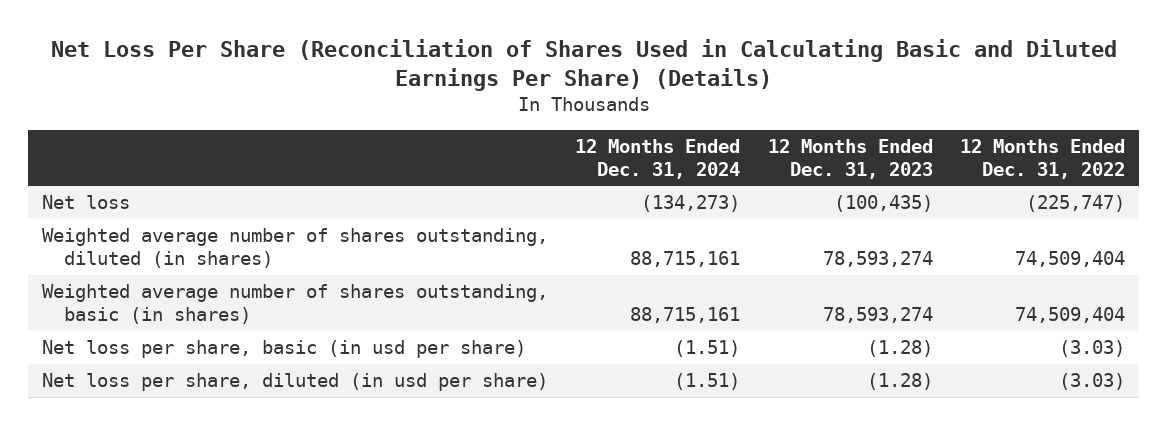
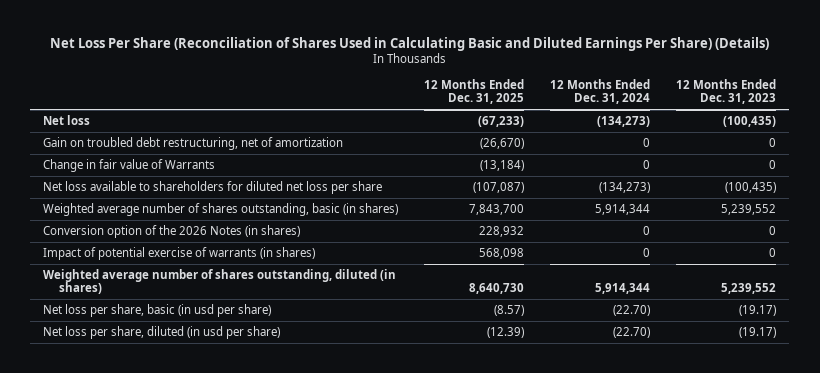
- | 12 Months Ended Dec. 31, 2024 | 12 Months Ended Dec. 31, 2023 | 12 Months Ended Dec. 31, 2022
+ | 12 Months Ended Dec. 31, 2025 | 12 Months Ended Dec. 31, 2024 | 12 Months Ended Dec. 31, 2023
- Weighted average number of shares outstanding, diluted (in shares) | 88,715,161 | 78,593,274 | 74,509,404
- Weighted average number of shares outstanding, basic (in shares) | 88,715,161 | 78,593,274 | 74,509,404
- Net loss per share, basic (in usd per share) | (1.51) | (1.28) | (3.03)
- Net loss per share, diluted (in usd per share) | (1.51) | (1.28) | (3.03)
+ Gain on troubled debt restructuring, net of amortization | (26,670) | 0 | 0
+ Change in fair value of Warrants | (13,184) | 0 | 0
+ Net loss available to shareholders for diluted net loss per share | (107,087) | (134,273) | (100,435)
+ Weighted average number of shares outstanding, basic (in shares) | 7,843,700 | 5,914,344 | 5,239,552
+ Conversion option of the 2026 Notes (in shares) | 228,932 | 0 | 0
+ Impact of potential exercise of warrants (in shares) | 568,098 | 0 | 0
+ Weighted average number of shares outstanding, diluted (in shares) | 8,640,730 | 5,914,344 | 5,239,552
+ Net loss per share, basic (in usd per share) | (8.57) | (22.70) | (19.17)
+ Net loss per share, diluted (in usd per share) | (12.39) | (22.70) | (19.17)

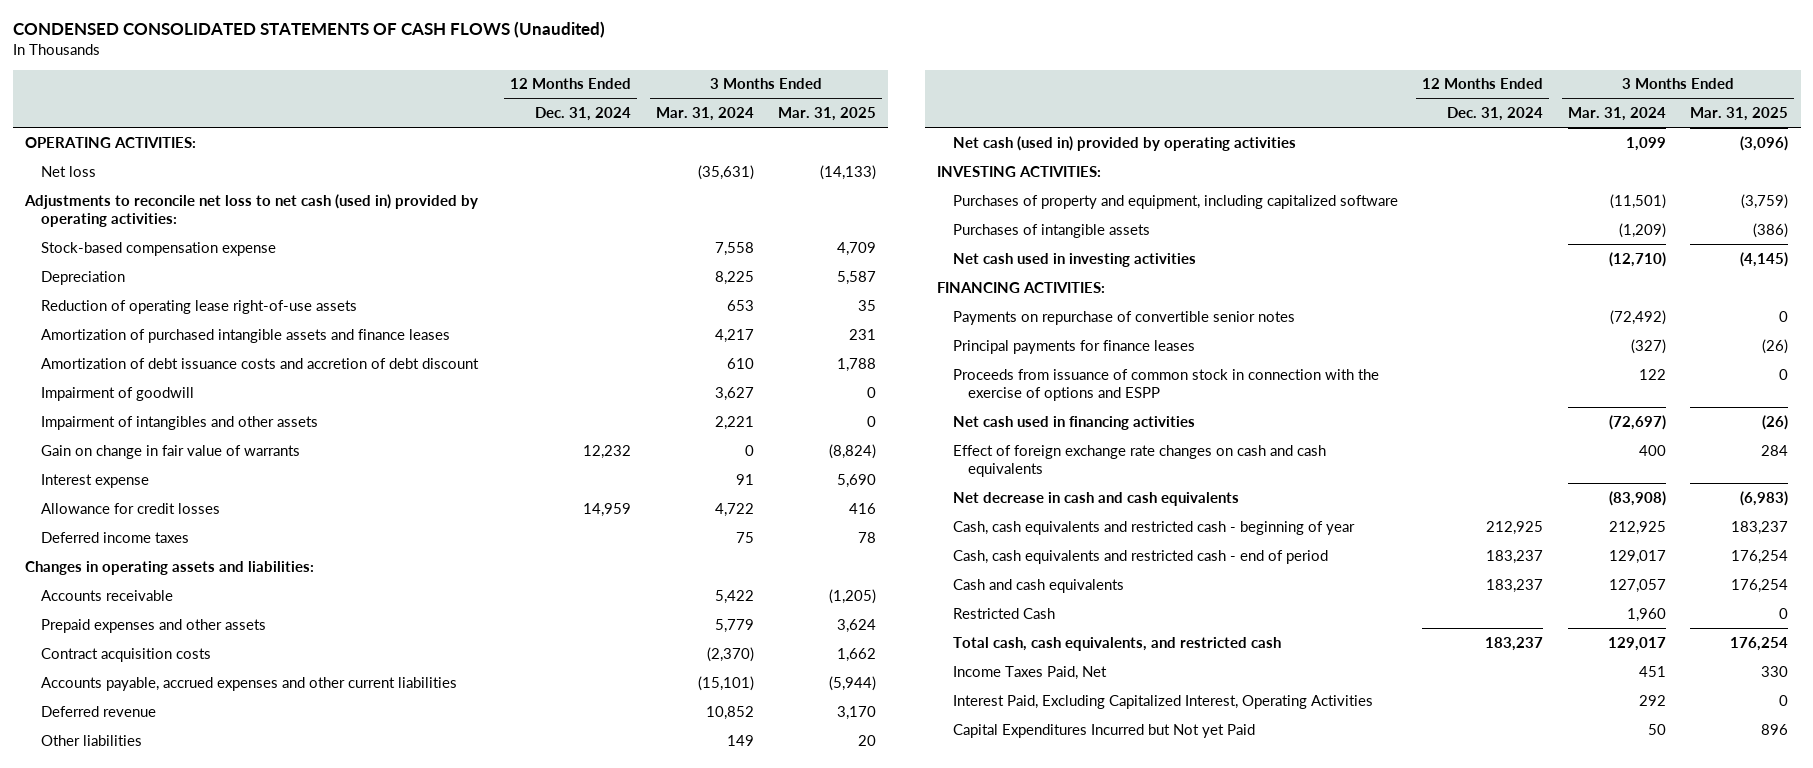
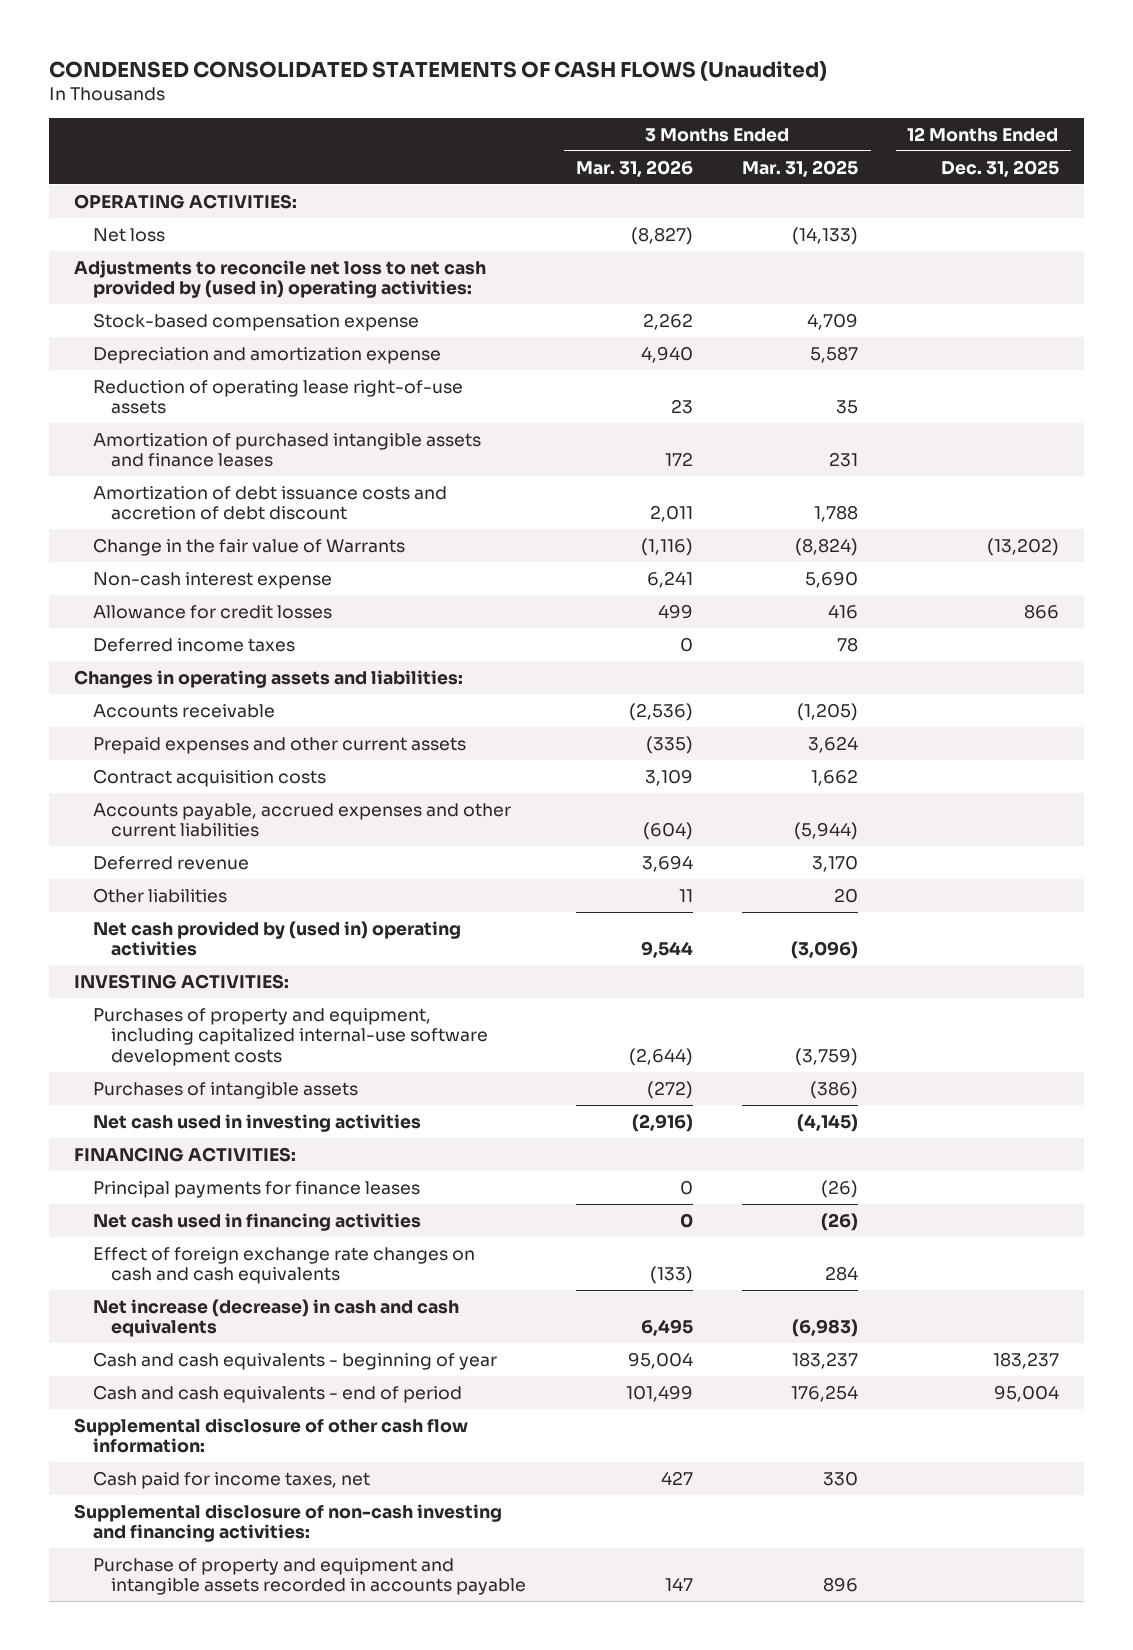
- | 12 Months Ended Dec. 31, 2024 | 3 Months Ended Mar. 31, 2024 | 3 Months Ended Mar. 31, 2025
+ | 3 Months Ended Mar. 31, 2026 | 3 Months Ended Mar. 31, 2025 | 12 Months Ended Dec. 31, 2025
- Adjustments to reconcile net loss to net cash (used in) provided by operating activities:
+ Adjustments to reconcile net loss to net cash provided by (used in) operating activities:
- Depreciation | | 8,225 | 5,587
+ Depreciation and amortization expense | 4,940 | 5,587 |
- Impairment of goodwill | | 3,627 | 0
- Impairment of intangibles and other assets | | 2,221 | 0
- Gain on change in fair value of warrants | 12,232 | 0 | (8,824)
- Interest expense | | 91 | 5,690
+ Change in the fair value of Warrants | (1,116) | (8,824) | (13,202)
+ Non-cash interest expense | 6,241 | 5,690 |
- Prepaid expenses and other assets | | 5,779 | 3,624
+ Prepaid expenses and other current assets | (335) | 3,624 |
- Net cash (used in) provided by operating activities | | 1,099 | (3,096)
+ Net cash provided by (used in) operating activities | 9,544 | (3,096) |
- Purchases of property and equipment, including capitalized software | | (11,501) | (3,759)
+ Purchases of property and equipment, including capitalized internal-use software development costs | (2,644) | (3,759) |
- Payments on repurchase of convertible senior notes | | (72,492) | 0
- Proceeds from issuance of common stock in connection with the exercise of options and ESPP | | 122 | 0
- Net decrease in cash and cash equivalents | | (83,908) | (6,983)
- Cash, cash equivalents and restricted cash - beginning of year | 212,925 | 212,925 | 183,237
- Cash, cash equivalents and restricted cash - end of period | 183,237 | 129,017 | 176,254
- Cash and cash equivalents | 183,237 | 127,057 | 176,254
- Restricted Cash | | 1,960 | 0
- Total cash, cash equivalents, and restricted cash | 183,237 | 129,017 | 176,254
- Income Taxes Paid, Net | | 451 | 330
- Interest Paid, Excluding Capitalized Interest, Operating Activities | | 292 | 0
- Capital Expenditures Incurred but Not yet Paid | | 50 | 896
+ Net increase (decrease) in cash and cash equivalents | 6,495 | (6,983) |
+ Cash and cash equivalents - beginning of year | 95,004 | 183,237 | 183,237
+ Cash and cash equivalents - end of period | 101,499 | 176,254 | 95,004
+ Supplemental disclosure of other cash flow information:
+ Cash paid for income taxes, net | 427 | 330 |
+ Supplemental disclosure of non-cash investing and financing activities:
+ Purchase of property and equipment and intangible assets recorded in accounts payable | 147 | 896 |

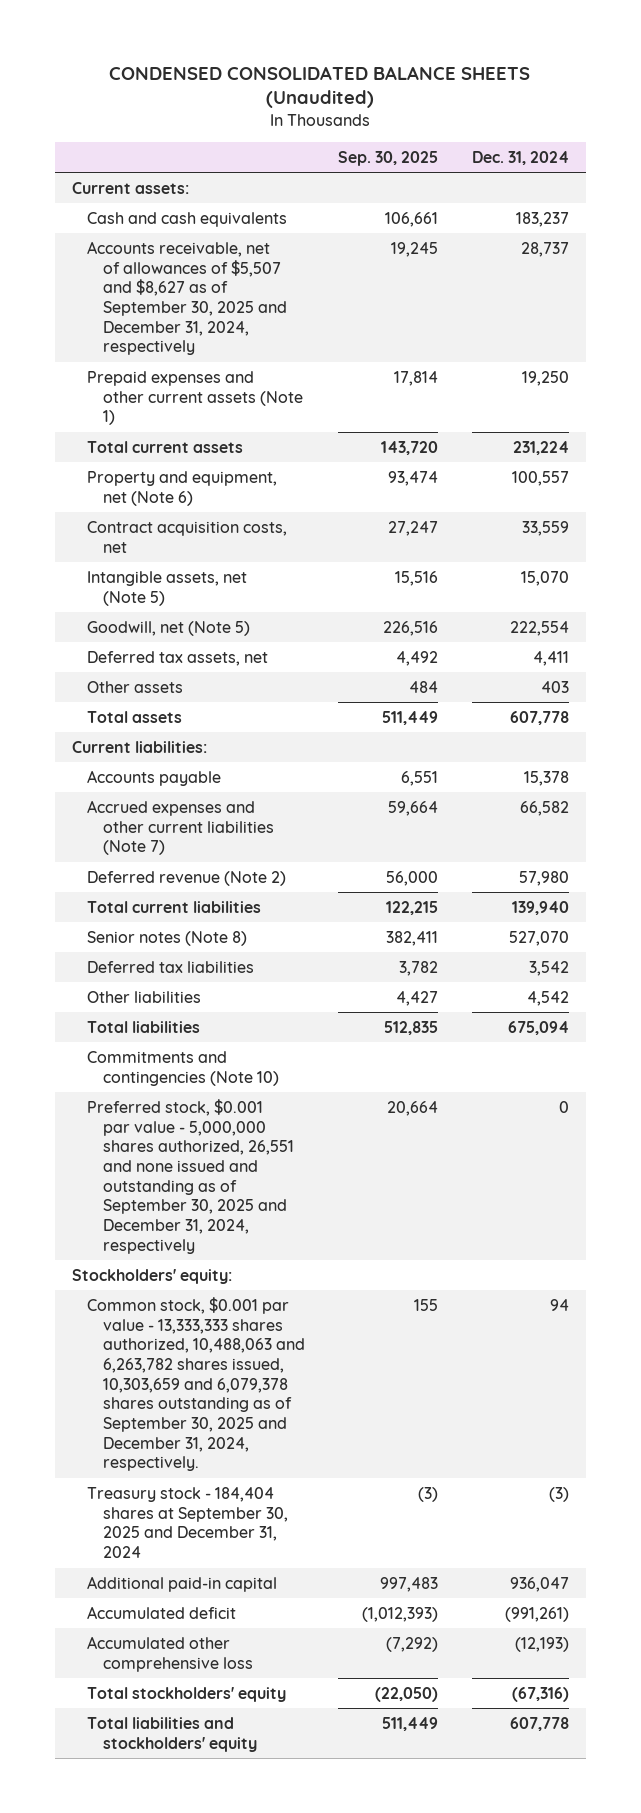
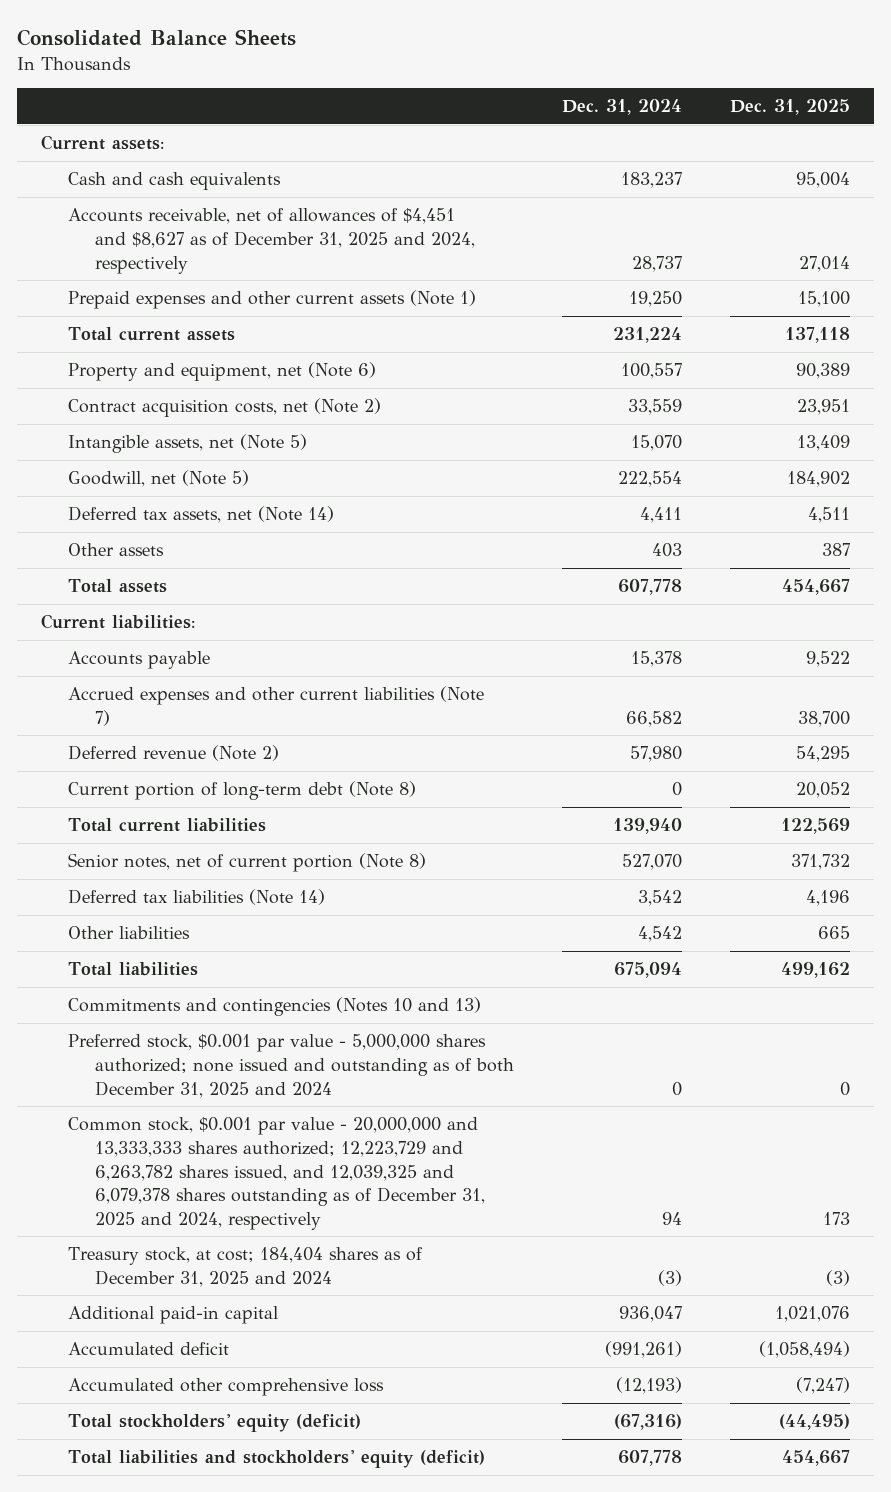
- CONDENSED CONSOLIDATED BALANCE SHEETS (Unaudited)
+ Consolidated Balance Sheets
- | Sep. 30, 2025 | Dec. 31, 2024
+ | Dec. 31, 2024 | Dec. 31, 2025
- Accounts receivable, net of allowances of $5,507 and $8,627 as of September 30, 2025 and December 31, 2024, respectively | 19,245 | 28,737
+ Accounts receivable, net of allowances of $4,451 and $8,627 as of December 31, 2025 and 2024, respectively | 28,737 | 27,014
- Contract acquisition costs, net | 27,247 | 33,559
+ Contract acquisition costs, net (Note 2) | 33,559 | 23,951
- Deferred tax assets, net | 4,492 | 4,411
+ Deferred tax assets, net (Note 14) | 4,411 | 4,511
+ Current portion of long-term debt (Note 8) | 0 | 20,052
- Senior notes (Note 8) | 382,411 | 527,070
- Deferred tax liabilities | 3,782 | 3,542
+ Senior notes, net of current portion (Note 8) | 527,070 | 371,732
+ Deferred tax liabilities (Note 14) | 3,542 | 4,196
- Commitments and contingencies (Note 10)
- Preferred stock, $0.001 par value - 5,000,000 shares authorized, 26,551 and none issued and outstanding as of September 30, 2025 and December 31, 2024, respectively | 20,664 | 0
- Stockholders' equity:
- Common stock, $0.001 par value - 13,333,333 shares authorized, 10,488,063 and 6,263,782 shares issued, 10,303,659 and 6,079,378 shares outstanding as of September 30, 2025 and December 31, 2024, respectively. | 155 | 94
- Treasury stock - 184,404 shares at September 30, 2025 and December 31, 2024 | (3) | (3)
+ Commitments and contingencies (Notes 10 and 13)
+ Preferred stock, $0.001 par value - 5,000,000 shares authorized; none issued and outstanding as of both December 31, 2025 and 2024 | 0 | 0
+ Common stock, $0.001 par value - 20,000,000 and 13,333,333 shares authorized; 12,223,729 and 6,263,782 shares issued, and 12,039,325 and 6,079,378 shares outstanding as of December 31, 2025 and 2024, respectively | 94 | 173
+ Treasury stock, at cost; 184,404 shares as of December 31, 2025 and 2024 | (3) | (3)
- Total stockholders' equity | (22,050) | (67,316)
- Total liabilities and stockholders' equity | 511,449 | 607,778
+ Total stockholders' equity (deficit) | (67,316) | (44,495)
+ Total liabilities and stockholders' equity (deficit) | 607,778 | 454,667

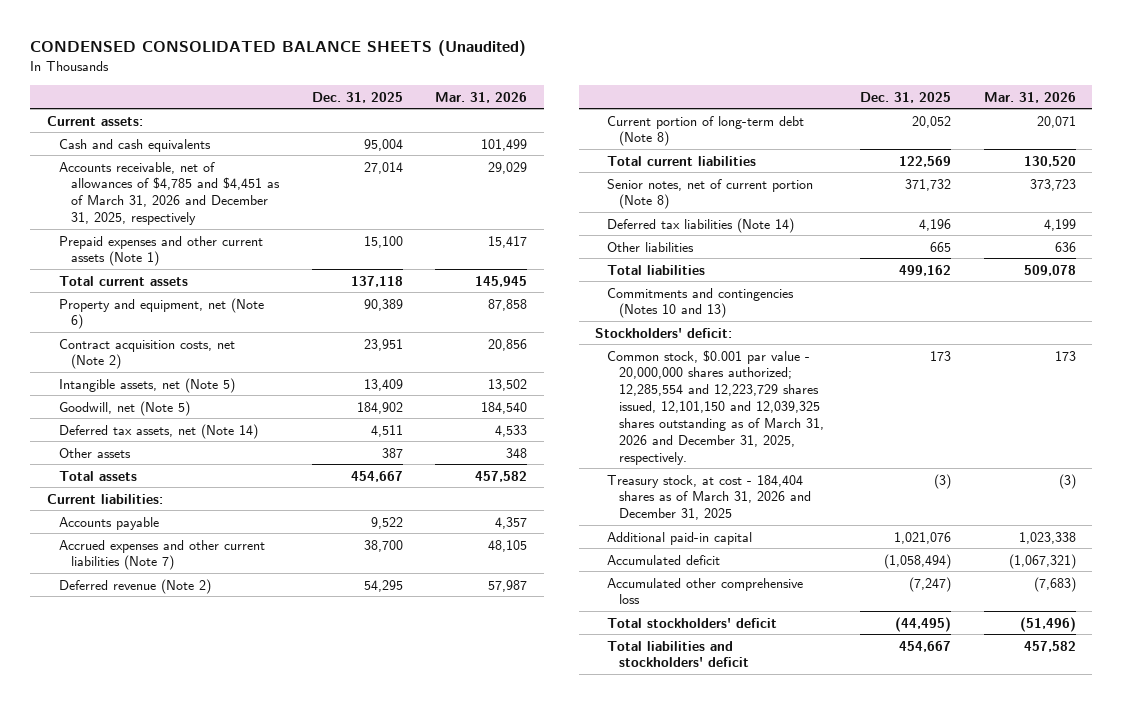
- Consolidated Balance Sheets
+ CONDENSED CONSOLIDATED BALANCE SHEETS (Unaudited)
- | Dec. 31, 2024 | Dec. 31, 2025
+ | Dec. 31, 2025 | Mar. 31, 2026
- Accounts receivable, net of allowances of $4,451 and $8,627 as of December 31, 2025 and 2024, respectively | 28,737 | 27,014
+ Accounts receivable, net of allowances of $4,785 and $4,451 as of March 31, 2026 and December 31, 2025, respectively | 27,014 | 29,029
- Preferred stock, $0.001 par value - 5,000,000 shares authorized; none issued and outstanding as of both December 31, 2025 and 2024 | 0 | 0
- Common stock, $0.001 par value - 20,000,000 and 13,333,333 shares authorized; 12,223,729 and 6,263,782 shares issued, and 12,039,325 and 6,079,378 shares outstanding as of December 31, 2025 and 2024, respectively | 94 | 173
- Treasury stock, at cost; 184,404 shares as of December 31, 2025 and 2024 | (3) | (3)
+ Stockholders' deficit:
+ Common stock, $0.001 par value - 20,000,000 shares authorized; 12,285,554 and 12,223,729 shares issued, 12,101,150 and 12,039,325 shares outstanding as of March 31, 2026 and December 31, 2025, respectively. | 173 | 173
+ Treasury stock, at cost - 184,404 shares as of March 31, 2026 and December 31, 2025 | (3) | (3)
- Total stockholders' equity (deficit) | (67,316) | (44,495)
- Total liabilities and stockholders' equity (deficit) | 607,778 | 454,667
+ Total stockholders' deficit | (44,495) | (51,496)
+ Total liabilities and stockholders' deficit | 454,667 | 457,582

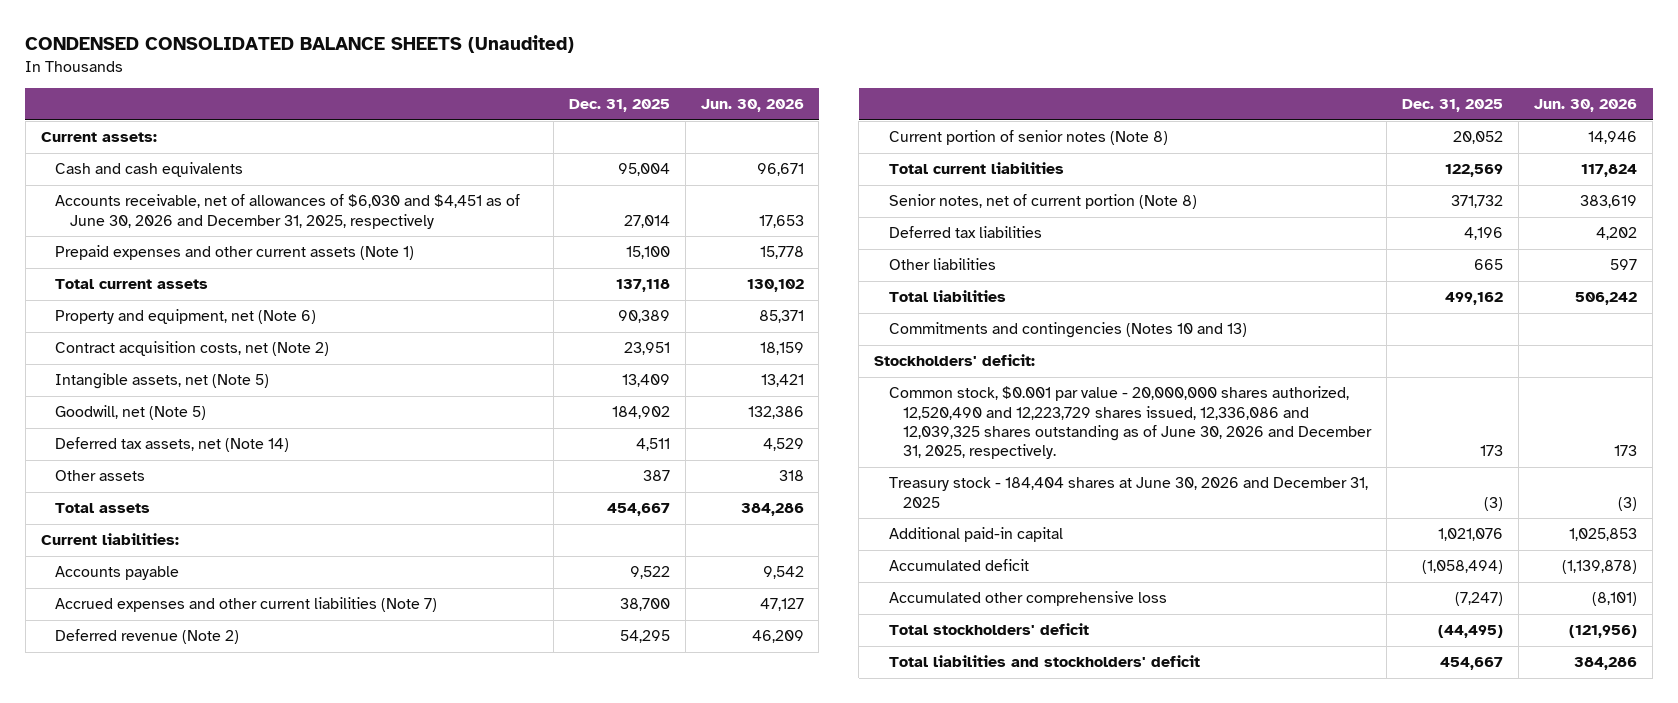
- | Dec. 31, 2025 | Mar. 31, 2026
+ | Dec. 31, 2025 | Jun. 30, 2026
- Accounts receivable, net of allowances of $4,785 and $4,451 as of March 31, 2026 and December 31, 2025, respectively | 27,014 | 29,029
+ Accounts receivable, net of allowances of $6,030 and $4,451 as of June 30, 2026 and December 31, 2025, respectively | 27,014 | 17,653
- Current portion of long-term debt (Note 8) | 20,052 | 20,071
+ Current portion of senior notes (Note 8) | 20,052 | 14,946
- Deferred tax liabilities (Note 14) | 4,196 | 4,199
+ Deferred tax liabilities | 4,196 | 4,202
- Common stock, $0.001 par value - 20,000,000 shares authorized; 12,285,554 and 12,223,729 shares issued, 12,101,150 and 12,039,325 shares outstanding as of March 31, 2026 and December 31, 2025, respectively. | 173 | 173
- Treasury stock, at cost - 184,404 shares as of March 31, 2026 and December 31, 2025 | (3) | (3)
+ Common stock, $0.001 par value - 20,000,000 shares authorized, 12,520,490 and 12,223,729 shares issued, 12,336,086 and 12,039,325 shares outstanding as of June 30, 2026 and December 31, 2025, respectively. | 173 | 173
+ Treasury stock - 184,404 shares at June 30, 2026 and December 31, 2025 | (3) | (3)

